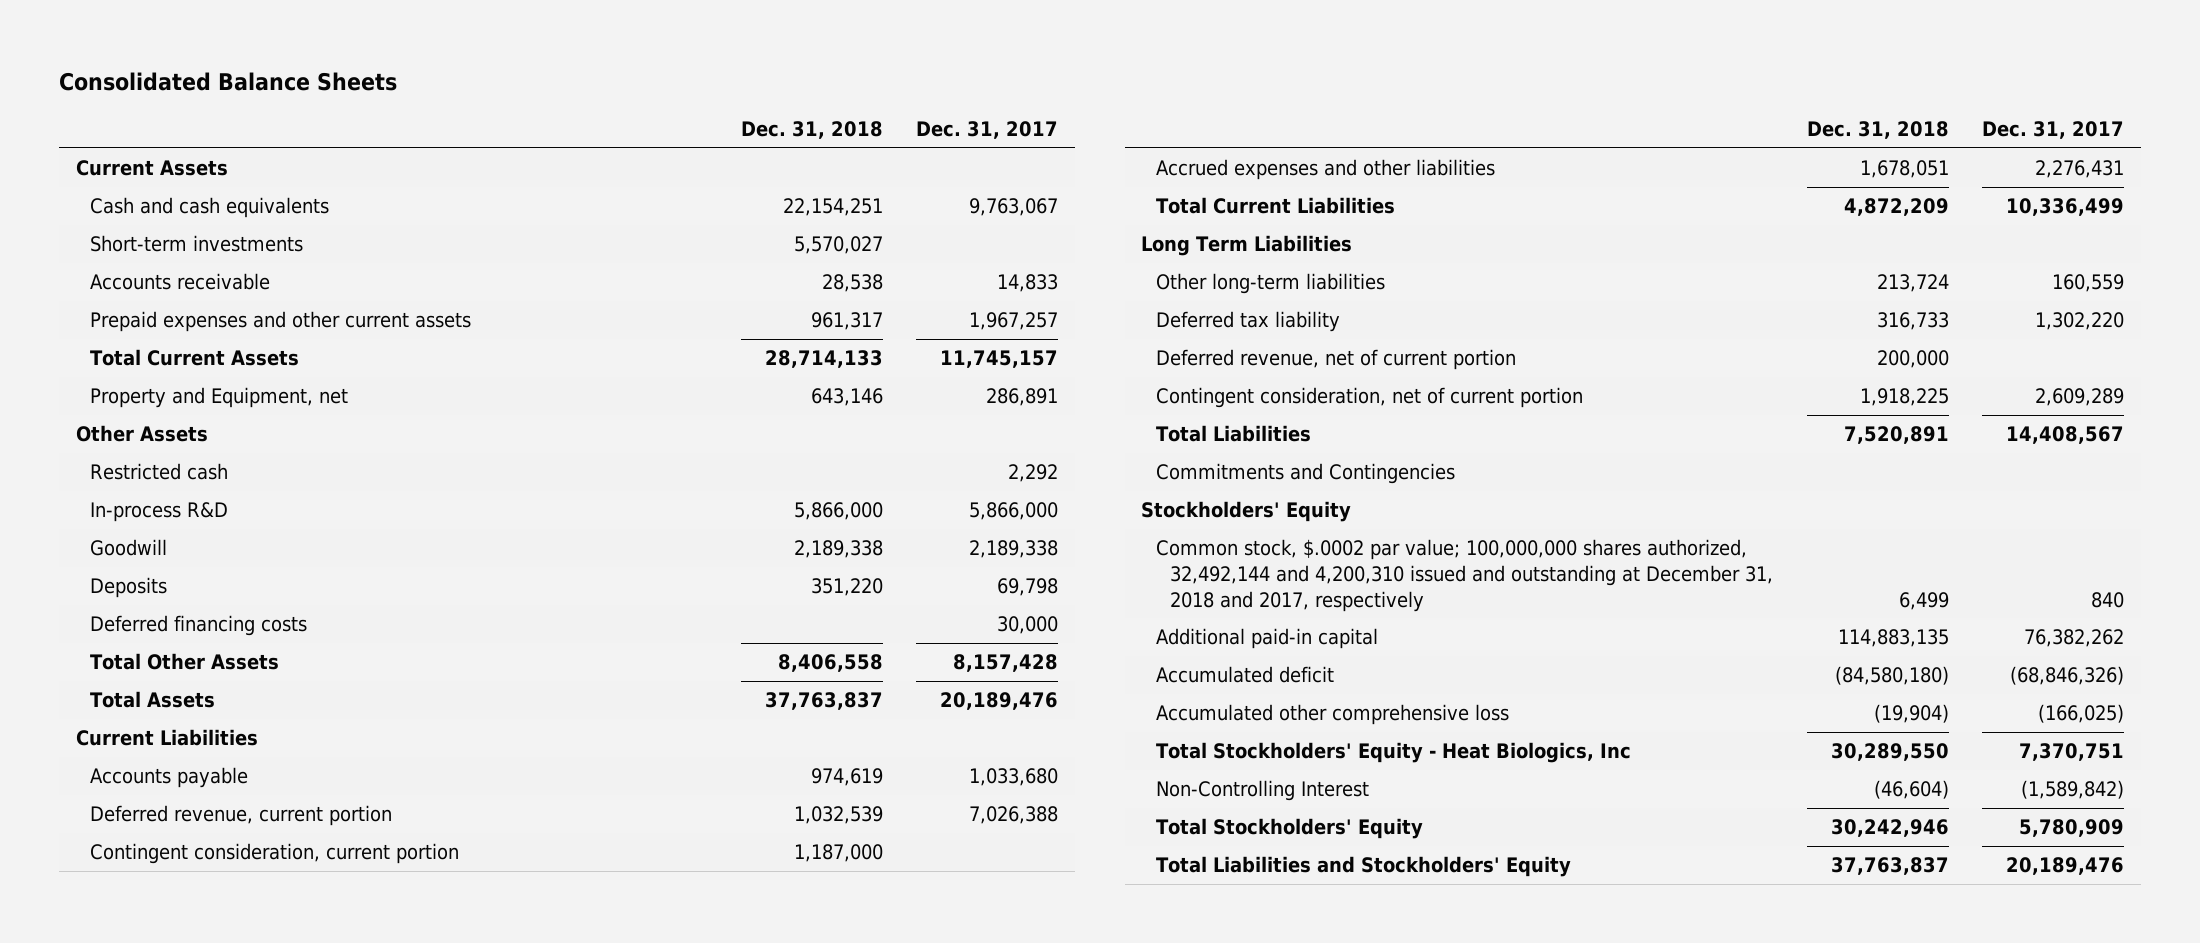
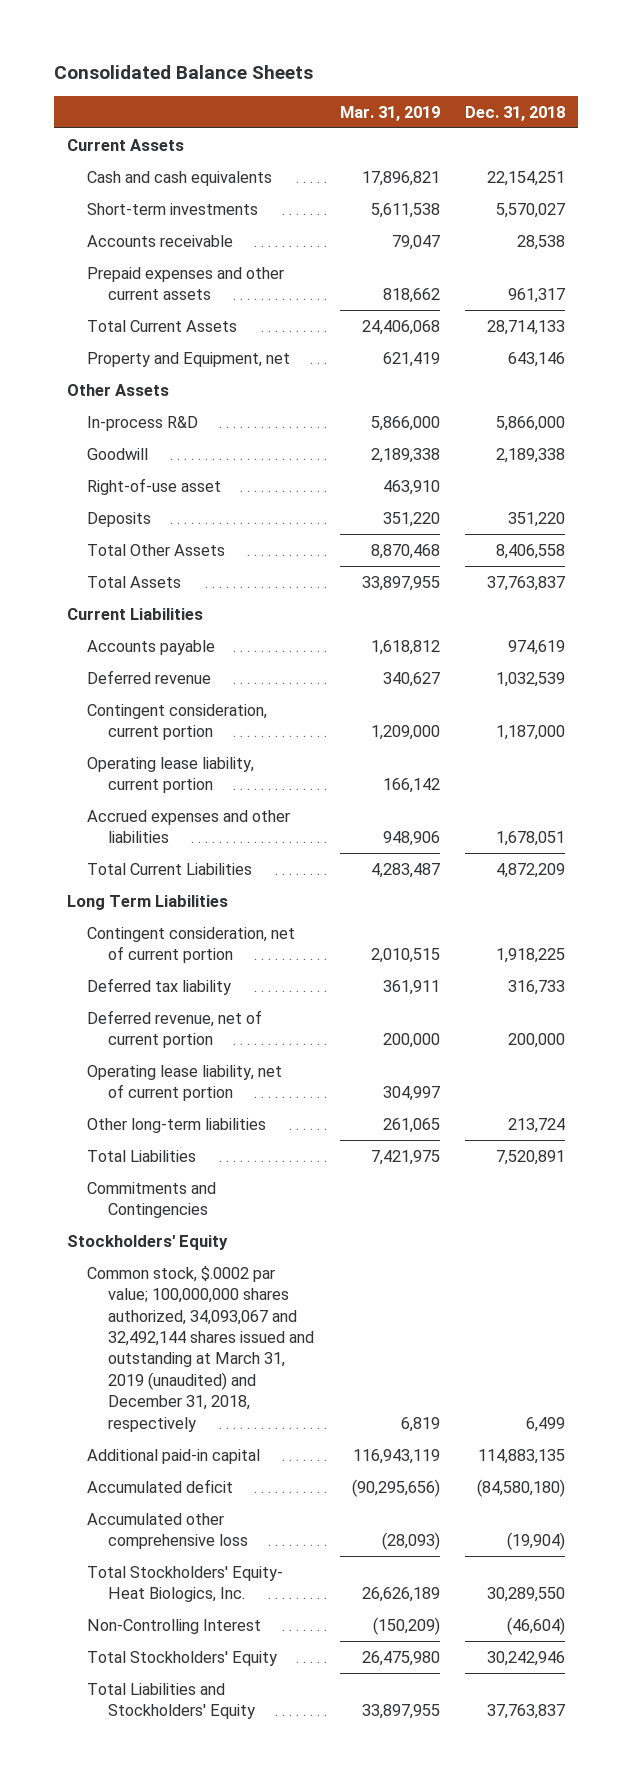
- | Dec. 31, 2018 | Dec. 31, 2017
+ | Mar. 31, 2019 | Dec. 31, 2018
- Restricted cash | | 2,292
+ Right-of-use asset | 463,910 |
- Deferred financing costs | | 30,000
- Deferred revenue, current portion | 1,032,539 | 7,026,388
+ Deferred revenue | 340,627 | 1,032,539
+ Operating lease liability, current portion | 166,142 |
moved up: Contingent consideration, net of current portion | 2,010,515 | 1,918,225
+ Operating lease liability, net of current portion | 304,997 |
moved down: Other long-term liabilities | 261,065 | 213,724
- Common stock, $.0002 par value; 100,000,000 shares authorized, 32,492,144 and 4,200,310 issued and outstanding at December 31, 2018 and 2017, respectively | 6,499 | 840
+ Common stock, $.0002 par value; 100,000,000 shares authorized, 34,093,067 and 32,492,144 shares issued and outstanding at March 31, 2019 (unaudited) and December 31, 2018, respectively | 6,819 | 6,499
- Total Stockholders' Equity - Heat Biologics, Inc | 30,289,550 | 7,370,751
+ Total Stockholders' Equity- Heat Biologics, Inc. | 26,626,189 | 30,289,550

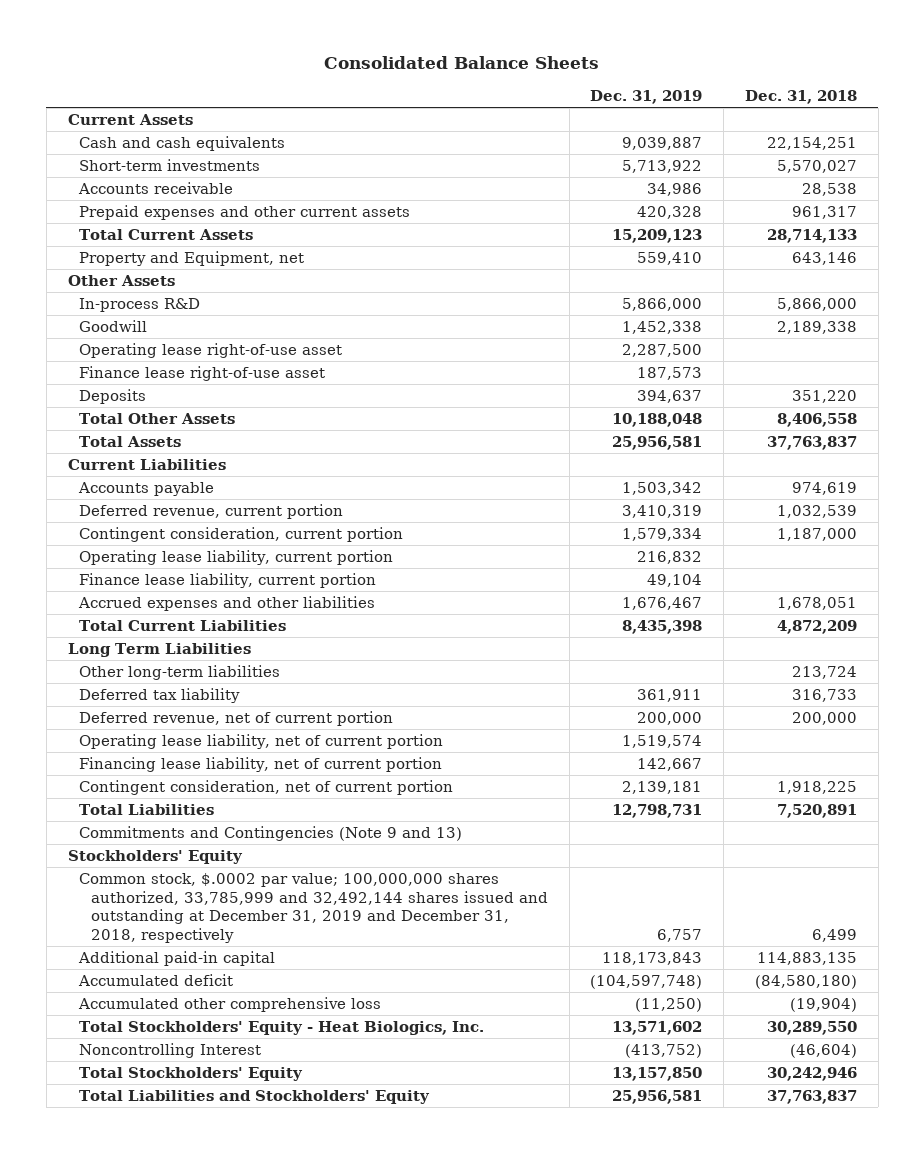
- | Mar. 31, 2019 | Dec. 31, 2018
+ | Dec. 31, 2019 | Dec. 31, 2018
- Right-of-use asset | 463,910 |
+ Operating lease right-of-use asset | 2,287,500 |
+ Finance lease right-of-use asset | 187,573 |
- Deferred revenue | 340,627 | 1,032,539
+ Deferred revenue, current portion | 3,410,319 | 1,032,539
+ Finance lease liability, current portion | 49,104 |
moved up: Other long-term liabilities | | 213,724
+ Financing lease liability, net of current portion | 142,667 |
moved down: Contingent consideration, net of current portion | 2,139,181 | 1,918,225
- Commitments and Contingencies
+ Commitments and Contingencies (Note 9 and 13)
- Common stock, $.0002 par value; 100,000,000 shares authorized, 34,093,067 and 32,492,144 shares issued and outstanding at March 31, 2019 (unaudited) and December 31, 2018, respectively | 6,819 | 6,499
+ Common stock, $.0002 par value; 100,000,000 shares authorized, 33,785,999 and 32,492,144 shares issued and outstanding at December 31, 2019 and December 31, 2018, respectively | 6,757 | 6,499
- Total Stockholders' Equity- Heat Biologics, Inc. | 26,626,189 | 30,289,550
- Non-Controlling Interest | (150,209) | (46,604)
+ Total Stockholders' Equity - Heat Biologics, Inc. | 13,571,602 | 30,289,550
+ Noncontrolling Interest | (413,752) | (46,604)

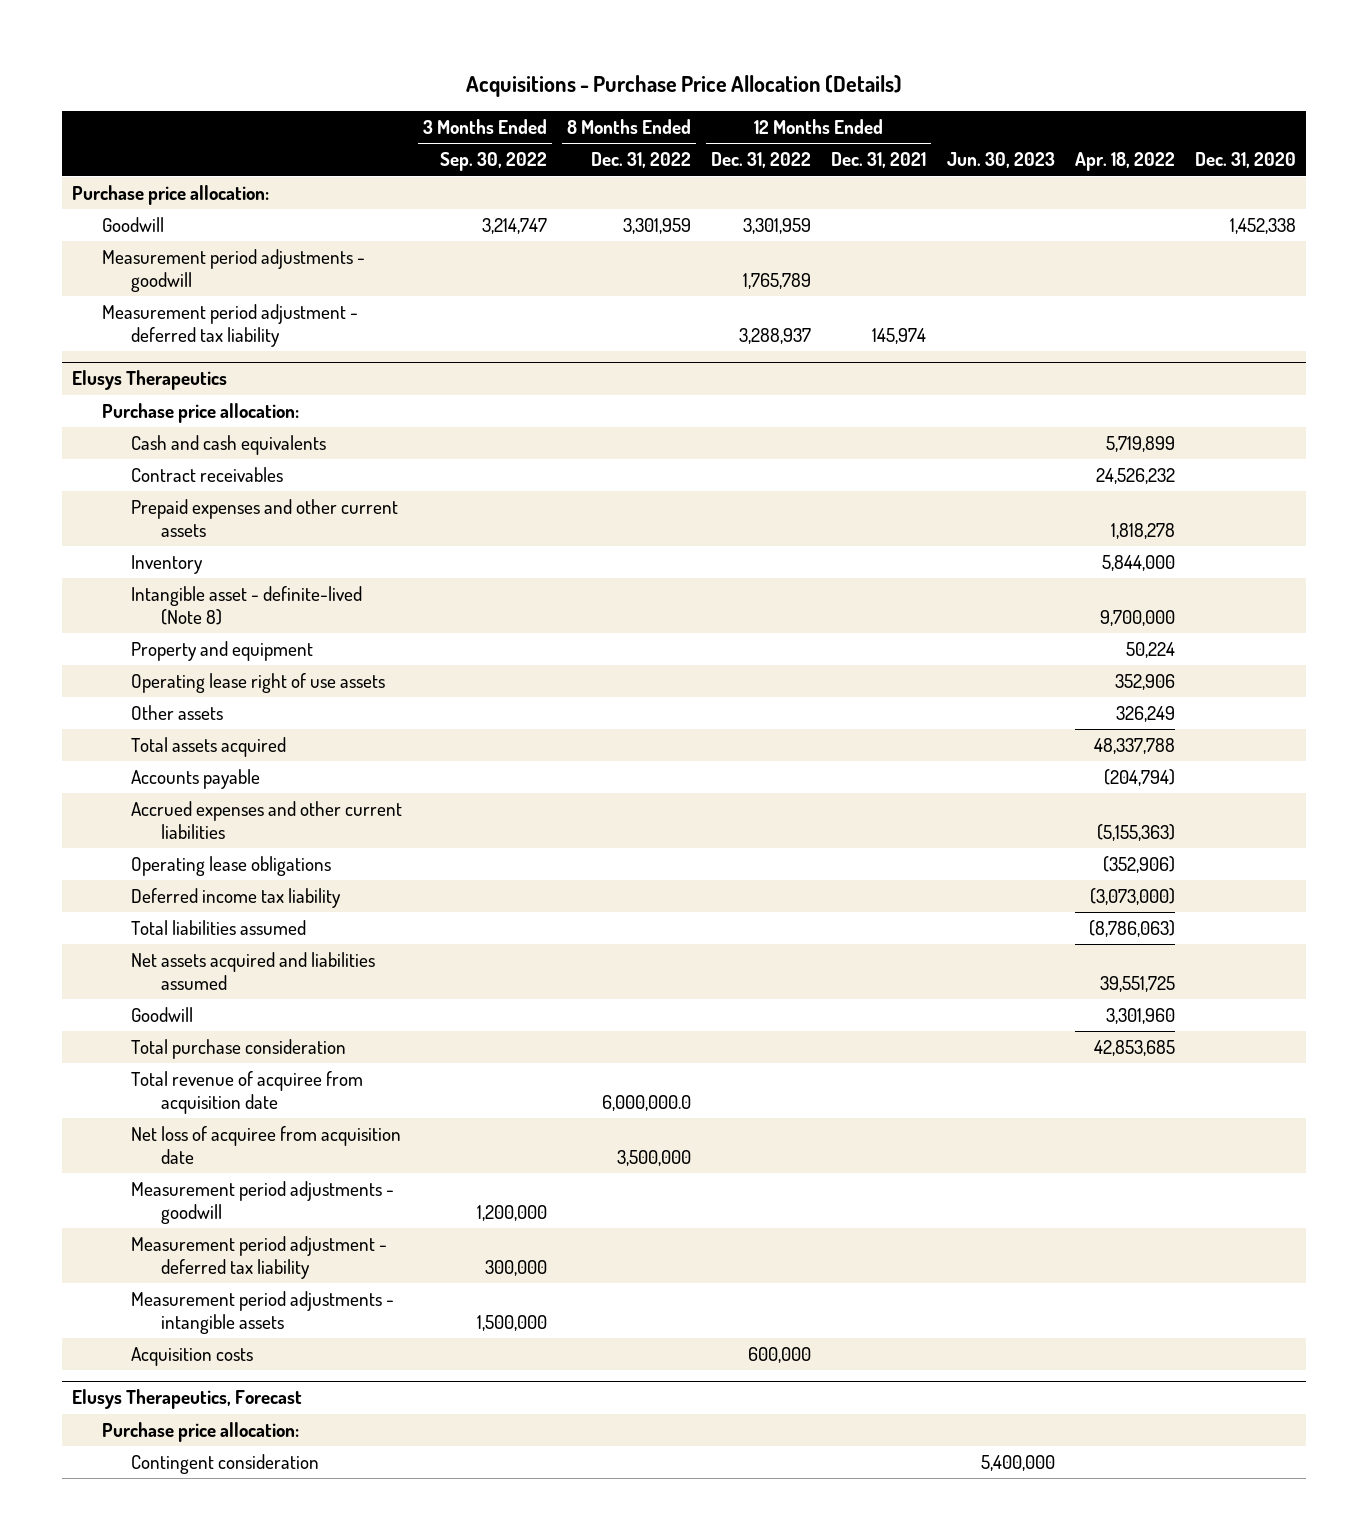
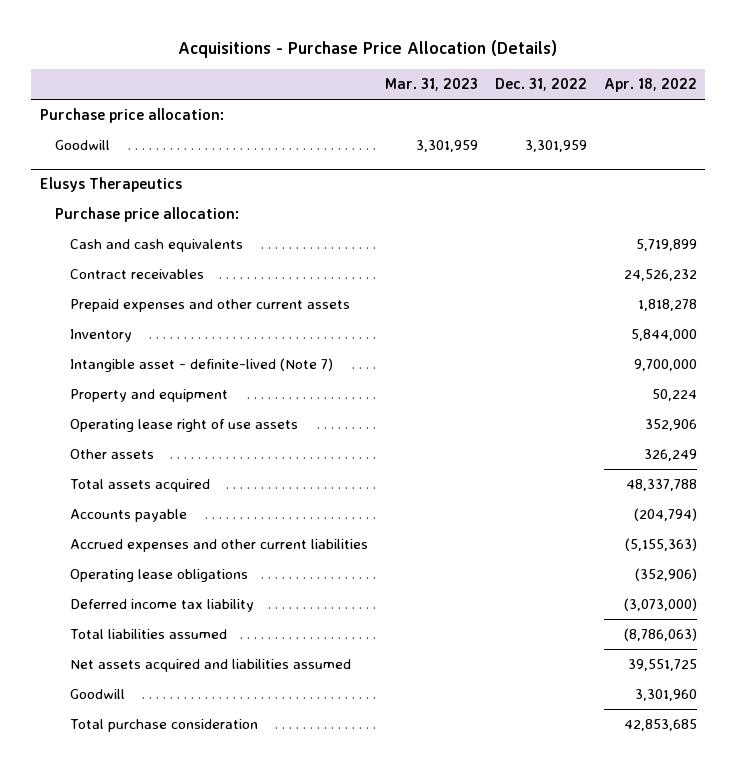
- | 3 Months Ended Sep. 30, 2022 | 8 Months Ended Dec. 31, 2022 | 12 Months Ended Dec. 31, 2022 | 12 Months Ended Dec. 31, 2021 | Jun. 30, 2023 | Apr. 18, 2022 | Dec. 31, 2020
+ | Mar. 31, 2023 | Dec. 31, 2022 | Apr. 18, 2022
- Measurement period adjustments - goodwill | | | 1,765,789 | | | |
- Measurement period adjustment - deferred tax liability | | | 3,288,937 | 145,974 | | |
@ Elusys Therapeutics
- Intangible asset - definite-lived (Note 8) | | | | | | 9,700,000 |
+ Intangible asset - definite-lived (Note 7) | | | 9,700,000
- Total revenue of acquiree from acquisition date | | 6,000,000.0 | | | | |
- Net loss of acquiree from acquisition date | | 3,500,000 | | | | |
- Measurement period adjustments - goodwill | 1,200,000 | | | | | |
- Measurement period adjustment - deferred tax liability | 300,000 | | | | | |
- Measurement period adjustments - intangible assets | 1,500,000 | | | | | |
- Acquisition costs | | | 600,000 | | | |
- Elusys Therapeutics, Forecast
- Purchase price allocation:
- Contingent consideration | | | | | 5,400,000 | |

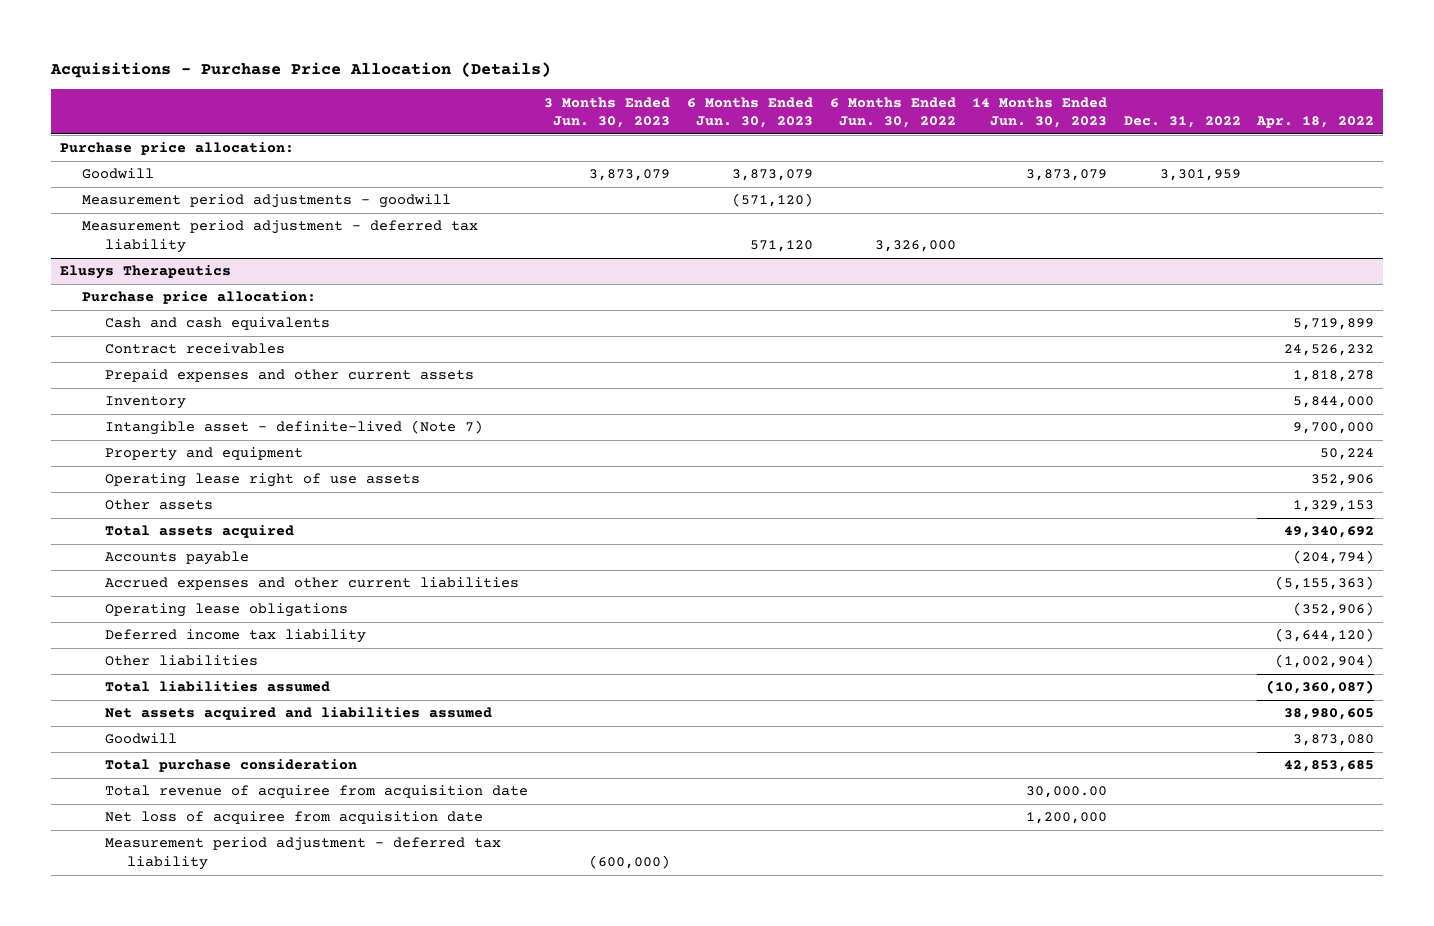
- | Mar. 31, 2023 | Dec. 31, 2022 | Apr. 18, 2022
+ | 3 Months Ended Jun. 30, 2023 | 6 Months Ended Jun. 30, 2023 | 6 Months Ended Jun. 30, 2022 | 14 Months Ended Jun. 30, 2023 | Dec. 31, 2022 | Apr. 18, 2022
+ Measurement period adjustments - goodwill | | (571,120) | | | |
+ Measurement period adjustment - deferred tax liability | | 571,120 | 3,326,000 | | |
@ Elusys Therapeutics
- Other assets | | | 326,249
- Total assets acquired | | | 48,337,788
+ Other assets | | | | | | 1,329,153
+ Total assets acquired | | | | | | 49,340,692
- Deferred income tax liability | | | (3,073,000)
- Total liabilities assumed | | | (8,786,063)
- Net assets acquired and liabilities assumed | | | 39,551,725
- Goodwill | | | 3,301,960
+ Deferred income tax liability | | | | | | (3,644,120)
+ Other liabilities | | | | | | (1,002,904)
+ Total liabilities assumed | | | | | | (10,360,087)
+ Net assets acquired and liabilities assumed | | | | | | 38,980,605
+ Goodwill | | | | | | 3,873,080
+ Total revenue of acquiree from acquisition date | | | | 30,000.00 | |
+ Net loss of acquiree from acquisition date | | | | 1,200,000 | |
+ Measurement period adjustment - deferred tax liability | (600,000) | | | | |

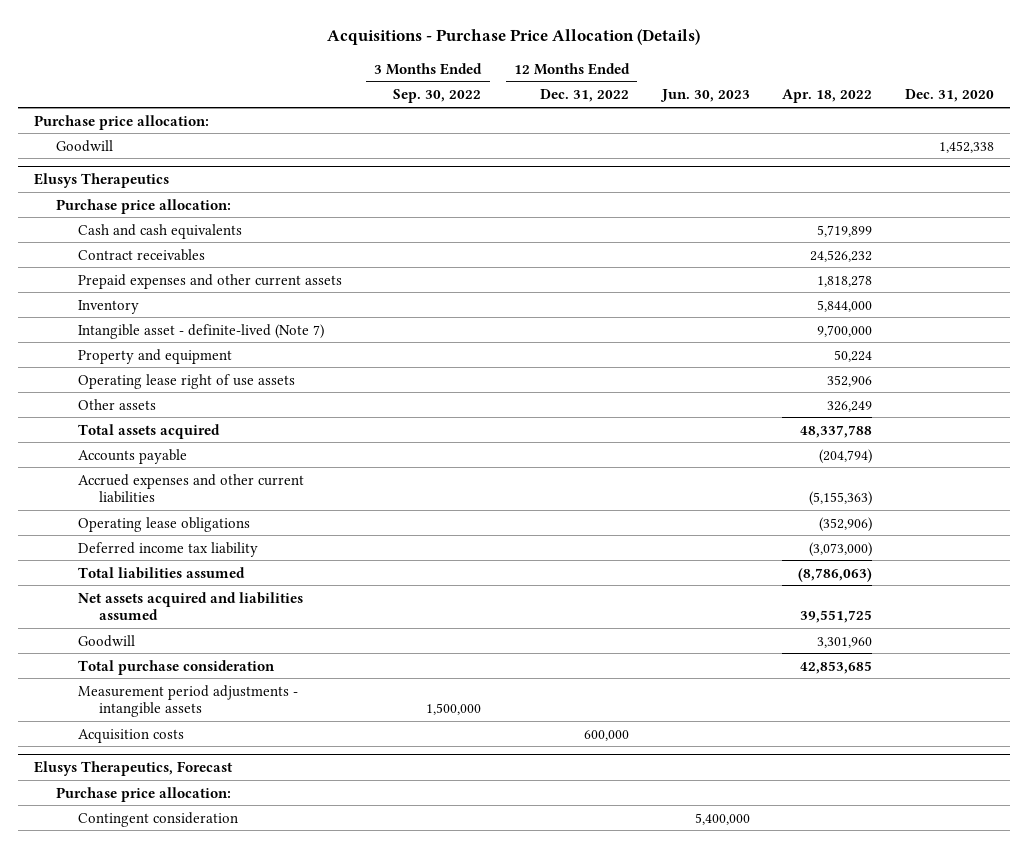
- | 3 Months Ended Jun. 30, 2023 | 6 Months Ended Jun. 30, 2023 | 6 Months Ended Jun. 30, 2022 | 14 Months Ended Jun. 30, 2023 | Dec. 31, 2022 | Apr. 18, 2022
+ | 3 Months Ended Sep. 30, 2022 | 12 Months Ended Dec. 31, 2022 | Jun. 30, 2023 | Apr. 18, 2022 | Dec. 31, 2020
- Measurement period adjustments - goodwill | | (571,120) | | | |
- Measurement period adjustment - deferred tax liability | | 571,120 | 3,326,000 | | |
@ Elusys Therapeutics
- Other assets | | | | | | 1,329,153
- Total assets acquired | | | | | | 49,340,692
+ Other assets | | | | 326,249 |
+ Total assets acquired | | | | 48,337,788 |
- Deferred income tax liability | | | | | | (3,644,120)
- Other liabilities | | | | | | (1,002,904)
- Total liabilities assumed | | | | | | (10,360,087)
- Net assets acquired and liabilities assumed | | | | | | 38,980,605
- Goodwill | | | | | | 3,873,080
+ Deferred income tax liability | | | | (3,073,000) |
+ Total liabilities assumed | | | | (8,786,063) |
+ Net assets acquired and liabilities assumed | | | | 39,551,725 |
+ Goodwill | | | | 3,301,960 |
- Total revenue of acquiree from acquisition date | | | | 30,000.00 | |
- Net loss of acquiree from acquisition date | | | | 1,200,000 | |
- Measurement period adjustment - deferred tax liability | (600,000) | | | | |
+ Measurement period adjustments - intangible assets | 1,500,000 | | | |
+ Acquisition costs | | 600,000 | | |
+ Elusys Therapeutics, Forecast
+ Purchase price allocation:
+ Contingent consideration | | | 5,400,000 | |

